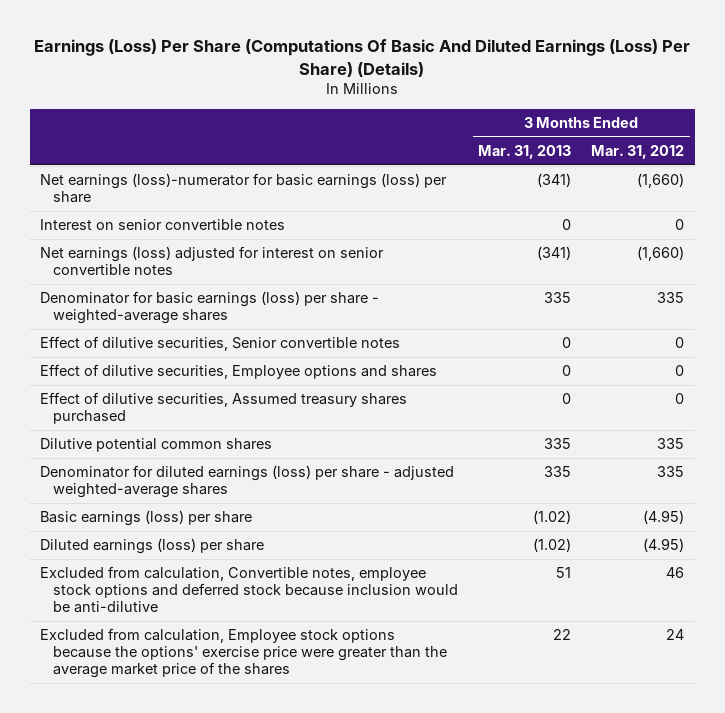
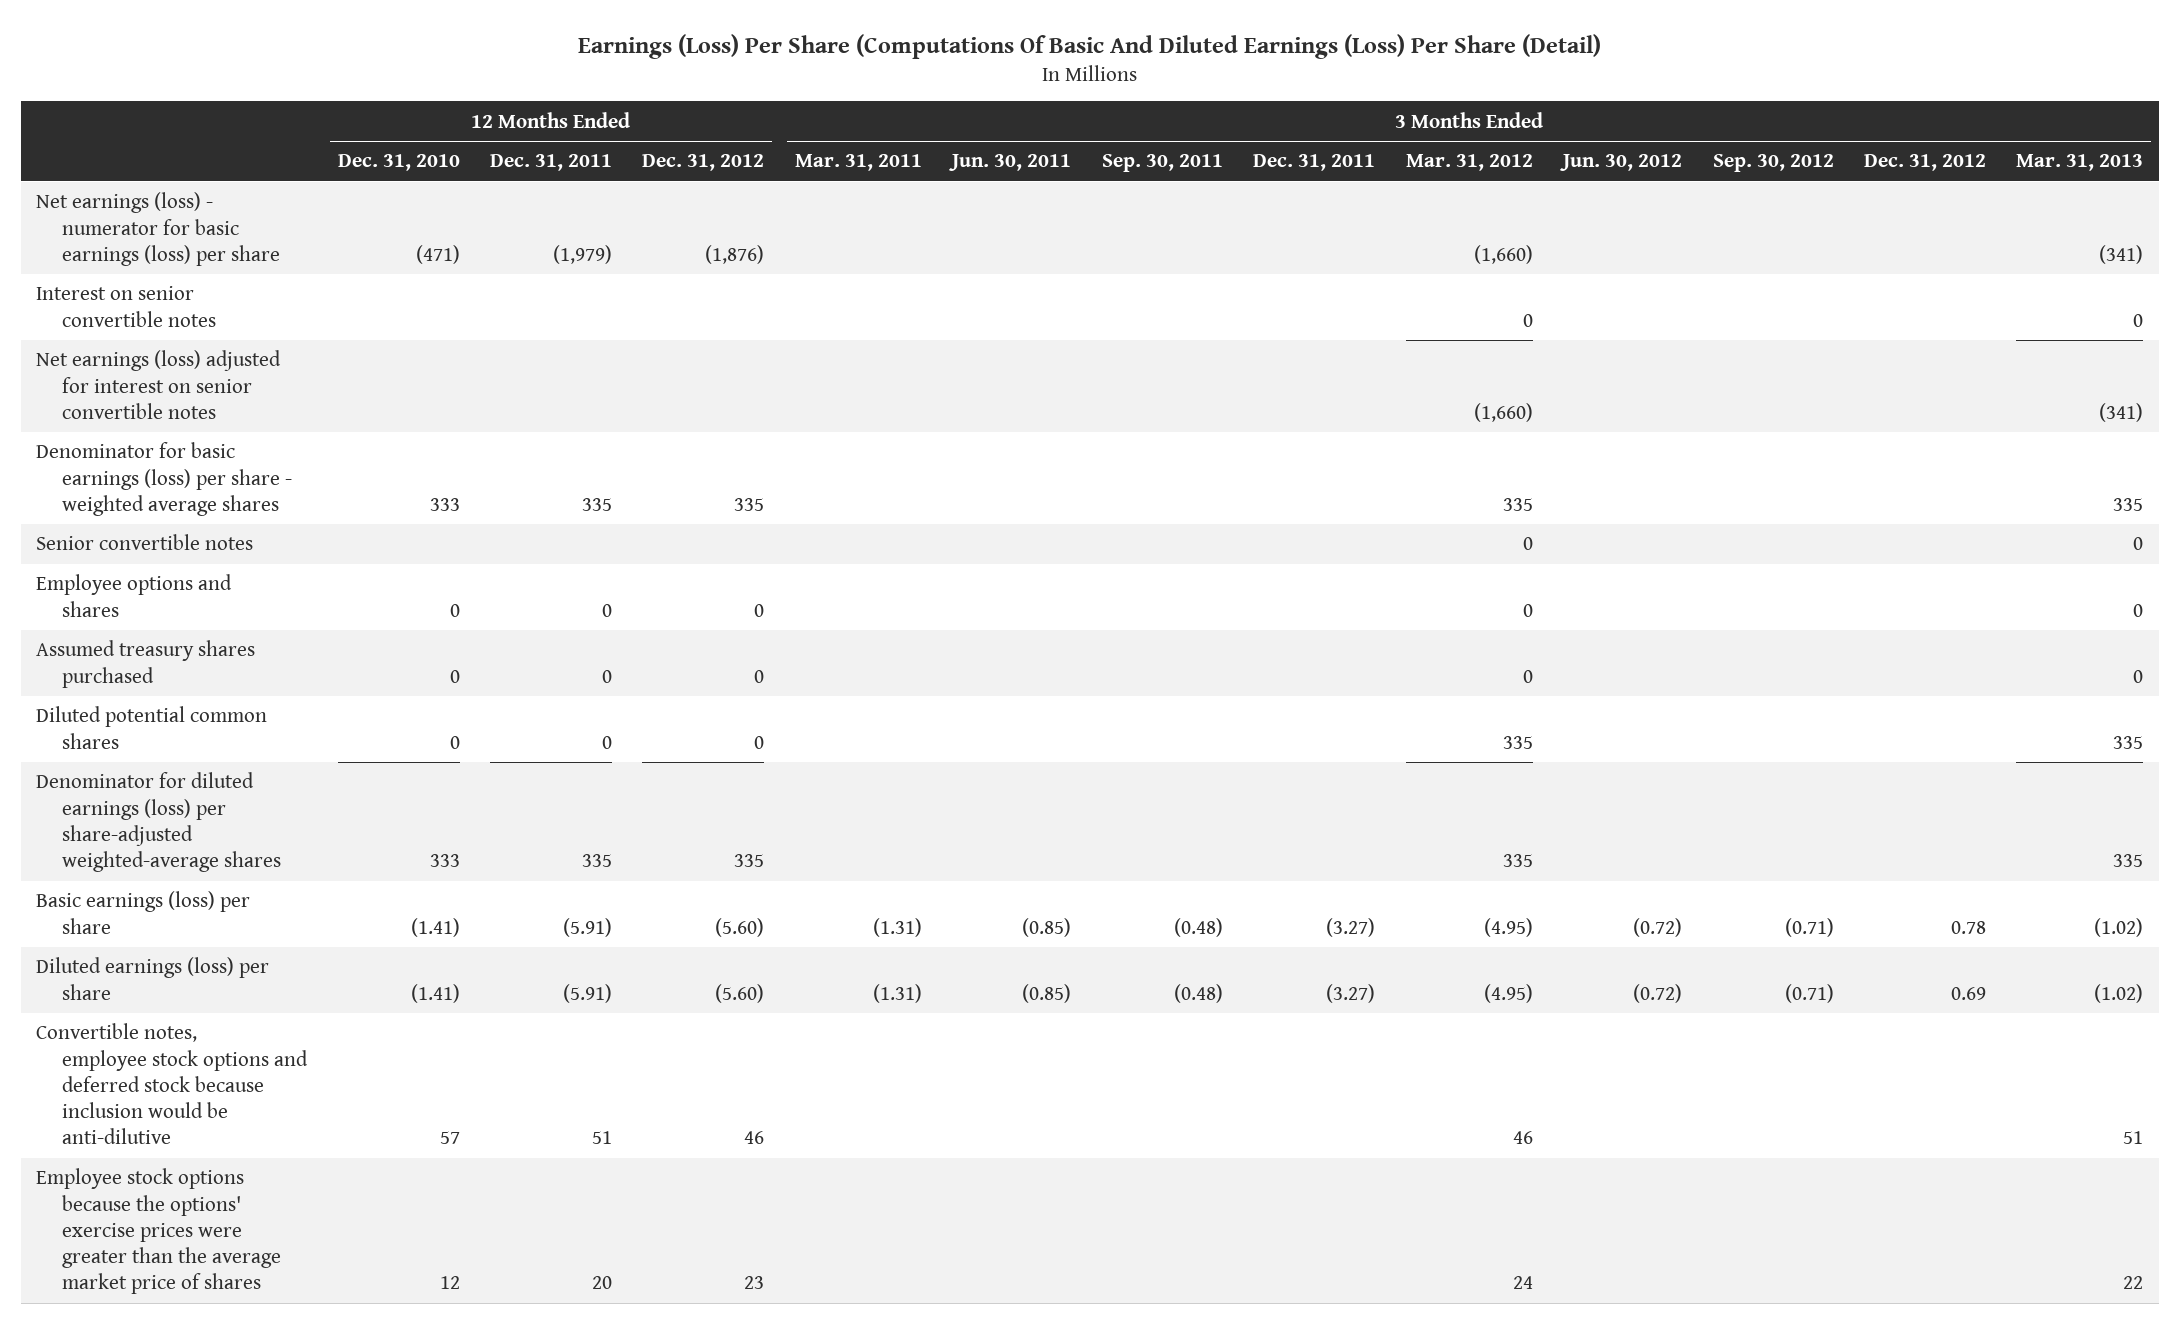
- Earnings (Loss) Per Share (Computations Of Basic And Diluted Earnings (Loss) Per Share) (Details)
+ Earnings (Loss) Per Share (Computations Of Basic And Diluted Earnings (Loss) Per Share (Detail)
- | 3 Months Ended Mar. 31, 2013 | 3 Months Ended Mar. 31, 2012
+ | 12 Months Ended Dec. 31, 2010 | 12 Months Ended Dec. 31, 2011 | 12 Months Ended Dec. 31, 2012 | 3 Months Ended Mar. 31, 2011 | 3 Months Ended Jun. 30, 2011 | 3 Months Ended Sep. 30, 2011 | 3 Months Ended Dec. 31, 2011 | 3 Months Ended Mar. 31, 2012 | 3 Months Ended Jun. 30, 2012 | 3 Months Ended Sep. 30, 2012 | 3 Months Ended Dec. 31, 2012 | 3 Months Ended Mar. 31, 2013
- Net earnings (loss)-numerator for basic earnings (loss) per share | (341) | (1,660)
+ Net earnings (loss) - numerator for basic earnings (loss) per share | (471) | (1,979) | (1,876) | | | | | (1,660) | | | | (341)
- Denominator for basic earnings (loss) per share - weighted-average shares | 335 | 335
- Effect of dilutive securities, Senior convertible notes | 0 | 0
- Effect of dilutive securities, Employee options and shares | 0 | 0
- Effect of dilutive securities, Assumed treasury shares purchased | 0 | 0
- Dilutive potential common shares | 335 | 335
- Denominator for diluted earnings (loss) per share - adjusted weighted-average shares | 335 | 335
+ Denominator for basic earnings (loss) per share - weighted average shares | 333 | 335 | 335 | | | | | 335 | | | | 335
+ Senior convertible notes | | | | | | | | 0 | | | | 0
+ Employee options and shares | 0 | 0 | 0 | | | | | 0 | | | | 0
+ Assumed treasury shares purchased | 0 | 0 | 0 | | | | | 0 | | | | 0
+ Diluted potential common shares | 0 | 0 | 0 | | | | | 335 | | | | 335
+ Denominator for diluted earnings (loss) per share-adjusted weighted-average shares | 333 | 335 | 335 | | | | | 335 | | | | 335
- Excluded from calculation, Convertible notes, employee stock options and deferred stock because inclusion would be anti-dilutive | 51 | 46
- Excluded from calculation, Employee stock options because the options' exercise price were greater than the average market price of the shares | 22 | 24
+ Convertible notes, employee stock options and deferred stock because inclusion would be anti-dilutive | 57 | 51 | 46 | | | | | 46 | | | | 51
+ Employee stock options because the options' exercise prices were greater than the average market price of shares | 12 | 20 | 23 | | | | | 24 | | | | 22

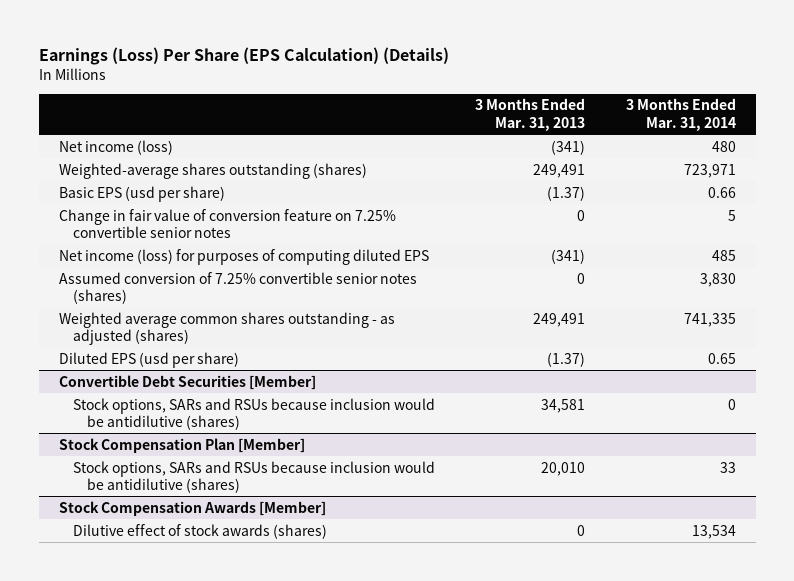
- Earnings (Loss) Per Share (Computations Of Basic And Diluted Earnings (Loss) Per Share (Detail)
+ Earnings (Loss) Per Share (EPS Calculation) (Details)
- | 12 Months Ended Dec. 31, 2010 | 12 Months Ended Dec. 31, 2011 | 12 Months Ended Dec. 31, 2012 | 3 Months Ended Mar. 31, 2011 | 3 Months Ended Jun. 30, 2011 | 3 Months Ended Sep. 30, 2011 | 3 Months Ended Dec. 31, 2011 | 3 Months Ended Mar. 31, 2012 | 3 Months Ended Jun. 30, 2012 | 3 Months Ended Sep. 30, 2012 | 3 Months Ended Dec. 31, 2012 | 3 Months Ended Mar. 31, 2013
+ | 3 Months Ended Mar. 31, 2013 | 3 Months Ended Mar. 31, 2014
- Net earnings (loss) - numerator for basic earnings (loss) per share | (471) | (1,979) | (1,876) | | | | | (1,660) | | | | (341)
- Interest on senior convertible notes | | | | | | | | 0 | | | | 0
- Net earnings (loss) adjusted for interest on senior convertible notes | | | | | | | | (1,660) | | | | (341)
- Denominator for basic earnings (loss) per share - weighted average shares | 333 | 335 | 335 | | | | | 335 | | | | 335
- Senior convertible notes | | | | | | | | 0 | | | | 0
- Employee options and shares | 0 | 0 | 0 | | | | | 0 | | | | 0
- Assumed treasury shares purchased | 0 | 0 | 0 | | | | | 0 | | | | 0
- Diluted potential common shares | 0 | 0 | 0 | | | | | 335 | | | | 335
- Denominator for diluted earnings (loss) per share-adjusted weighted-average shares | 333 | 335 | 335 | | | | | 335 | | | | 335
- Basic earnings (loss) per share | (1.41) | (5.91) | (5.60) | (1.31) | (0.85) | (0.48) | (3.27) | (4.95) | (0.72) | (0.71) | 0.78 | (1.02)
- Diluted earnings (loss) per share | (1.41) | (5.91) | (5.60) | (1.31) | (0.85) | (0.48) | (3.27) | (4.95) | (0.72) | (0.71) | 0.69 | (1.02)
- Convertible notes, employee stock options and deferred stock because inclusion would be anti-dilutive | 57 | 51 | 46 | | | | | 46 | | | | 51
- Employee stock options because the options' exercise prices were greater than the average market price of shares | 12 | 20 | 23 | | | | | 24 | | | | 22
+ Net income (loss) | (341) | 480
+ Weighted-average shares outstanding (shares) | 249,491 | 723,971
+ Basic EPS (usd per share) | (1.37) | 0.66
+ Change in fair value of conversion feature on 7.25% convertible senior notes | 0 | 5
+ Net income (loss) for purposes of computing diluted EPS | (341) | 485
+ Assumed conversion of 7.25% convertible senior notes (shares) | 0 | 3,830
+ Weighted average common shares outstanding - as adjusted (shares) | 249,491 | 741,335
+ Diluted EPS (usd per share) | (1.37) | 0.65
+ Convertible Debt Securities [Member]
+ Stock options, SARs and RSUs because inclusion would be antidilutive (shares) | 34,581 | 0
+ Stock Compensation Plan [Member]
+ Stock options, SARs and RSUs because inclusion would be antidilutive (shares) | 20,010 | 33
+ Stock Compensation Awards [Member]
+ Dilutive effect of stock awards (shares) | 0 | 13,534

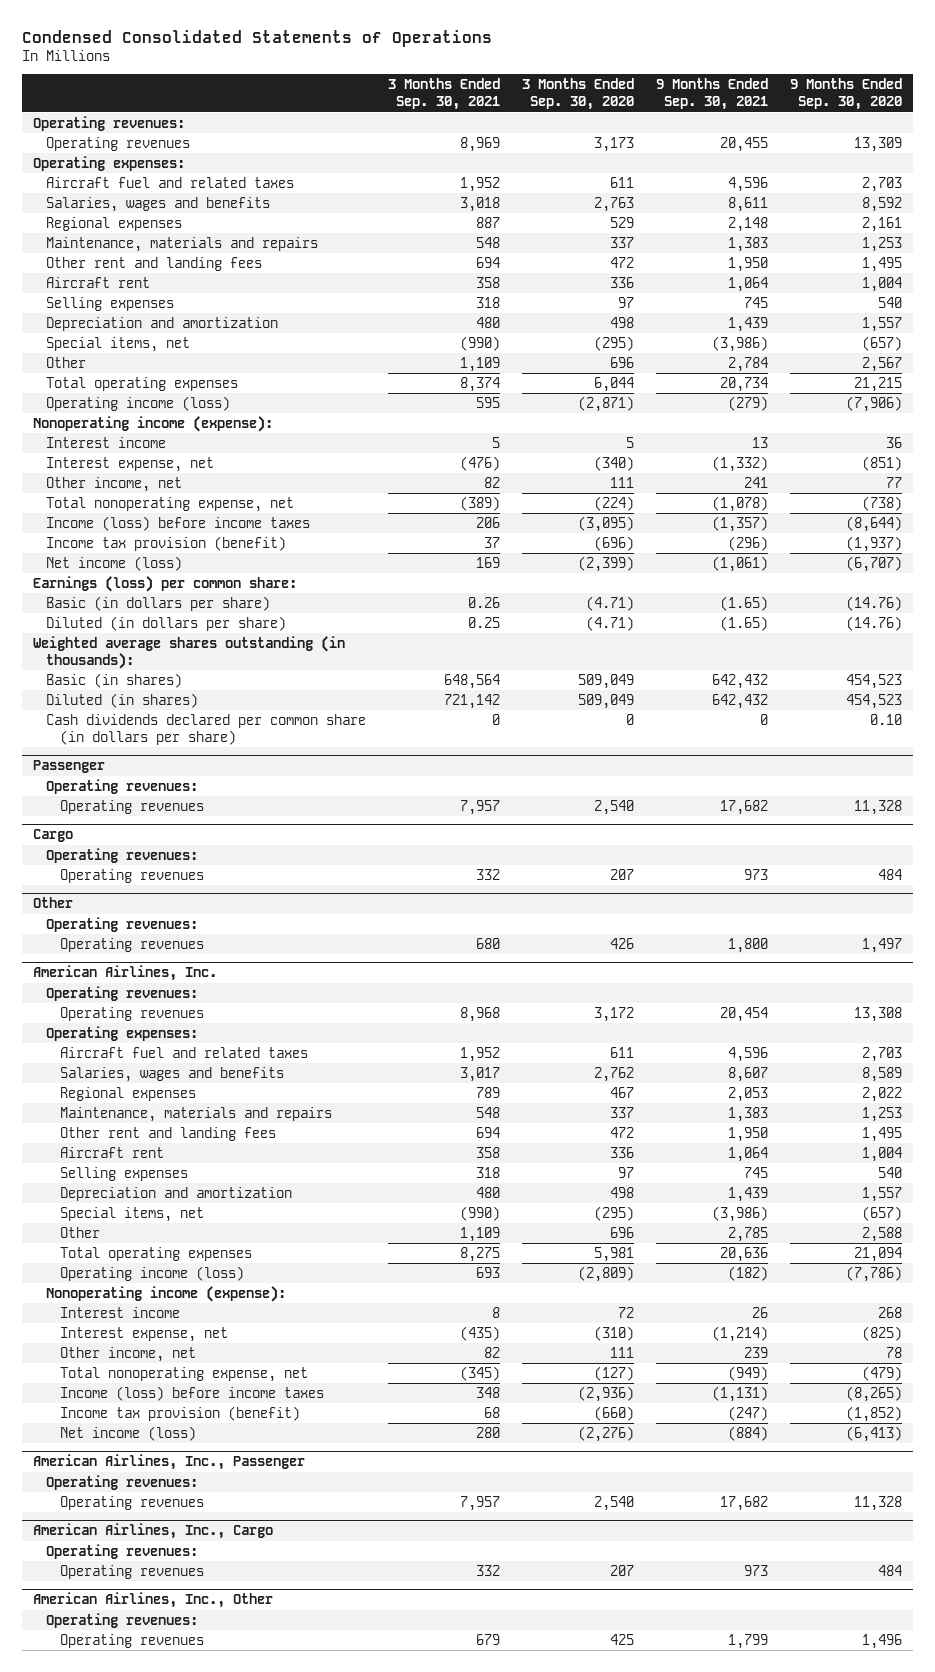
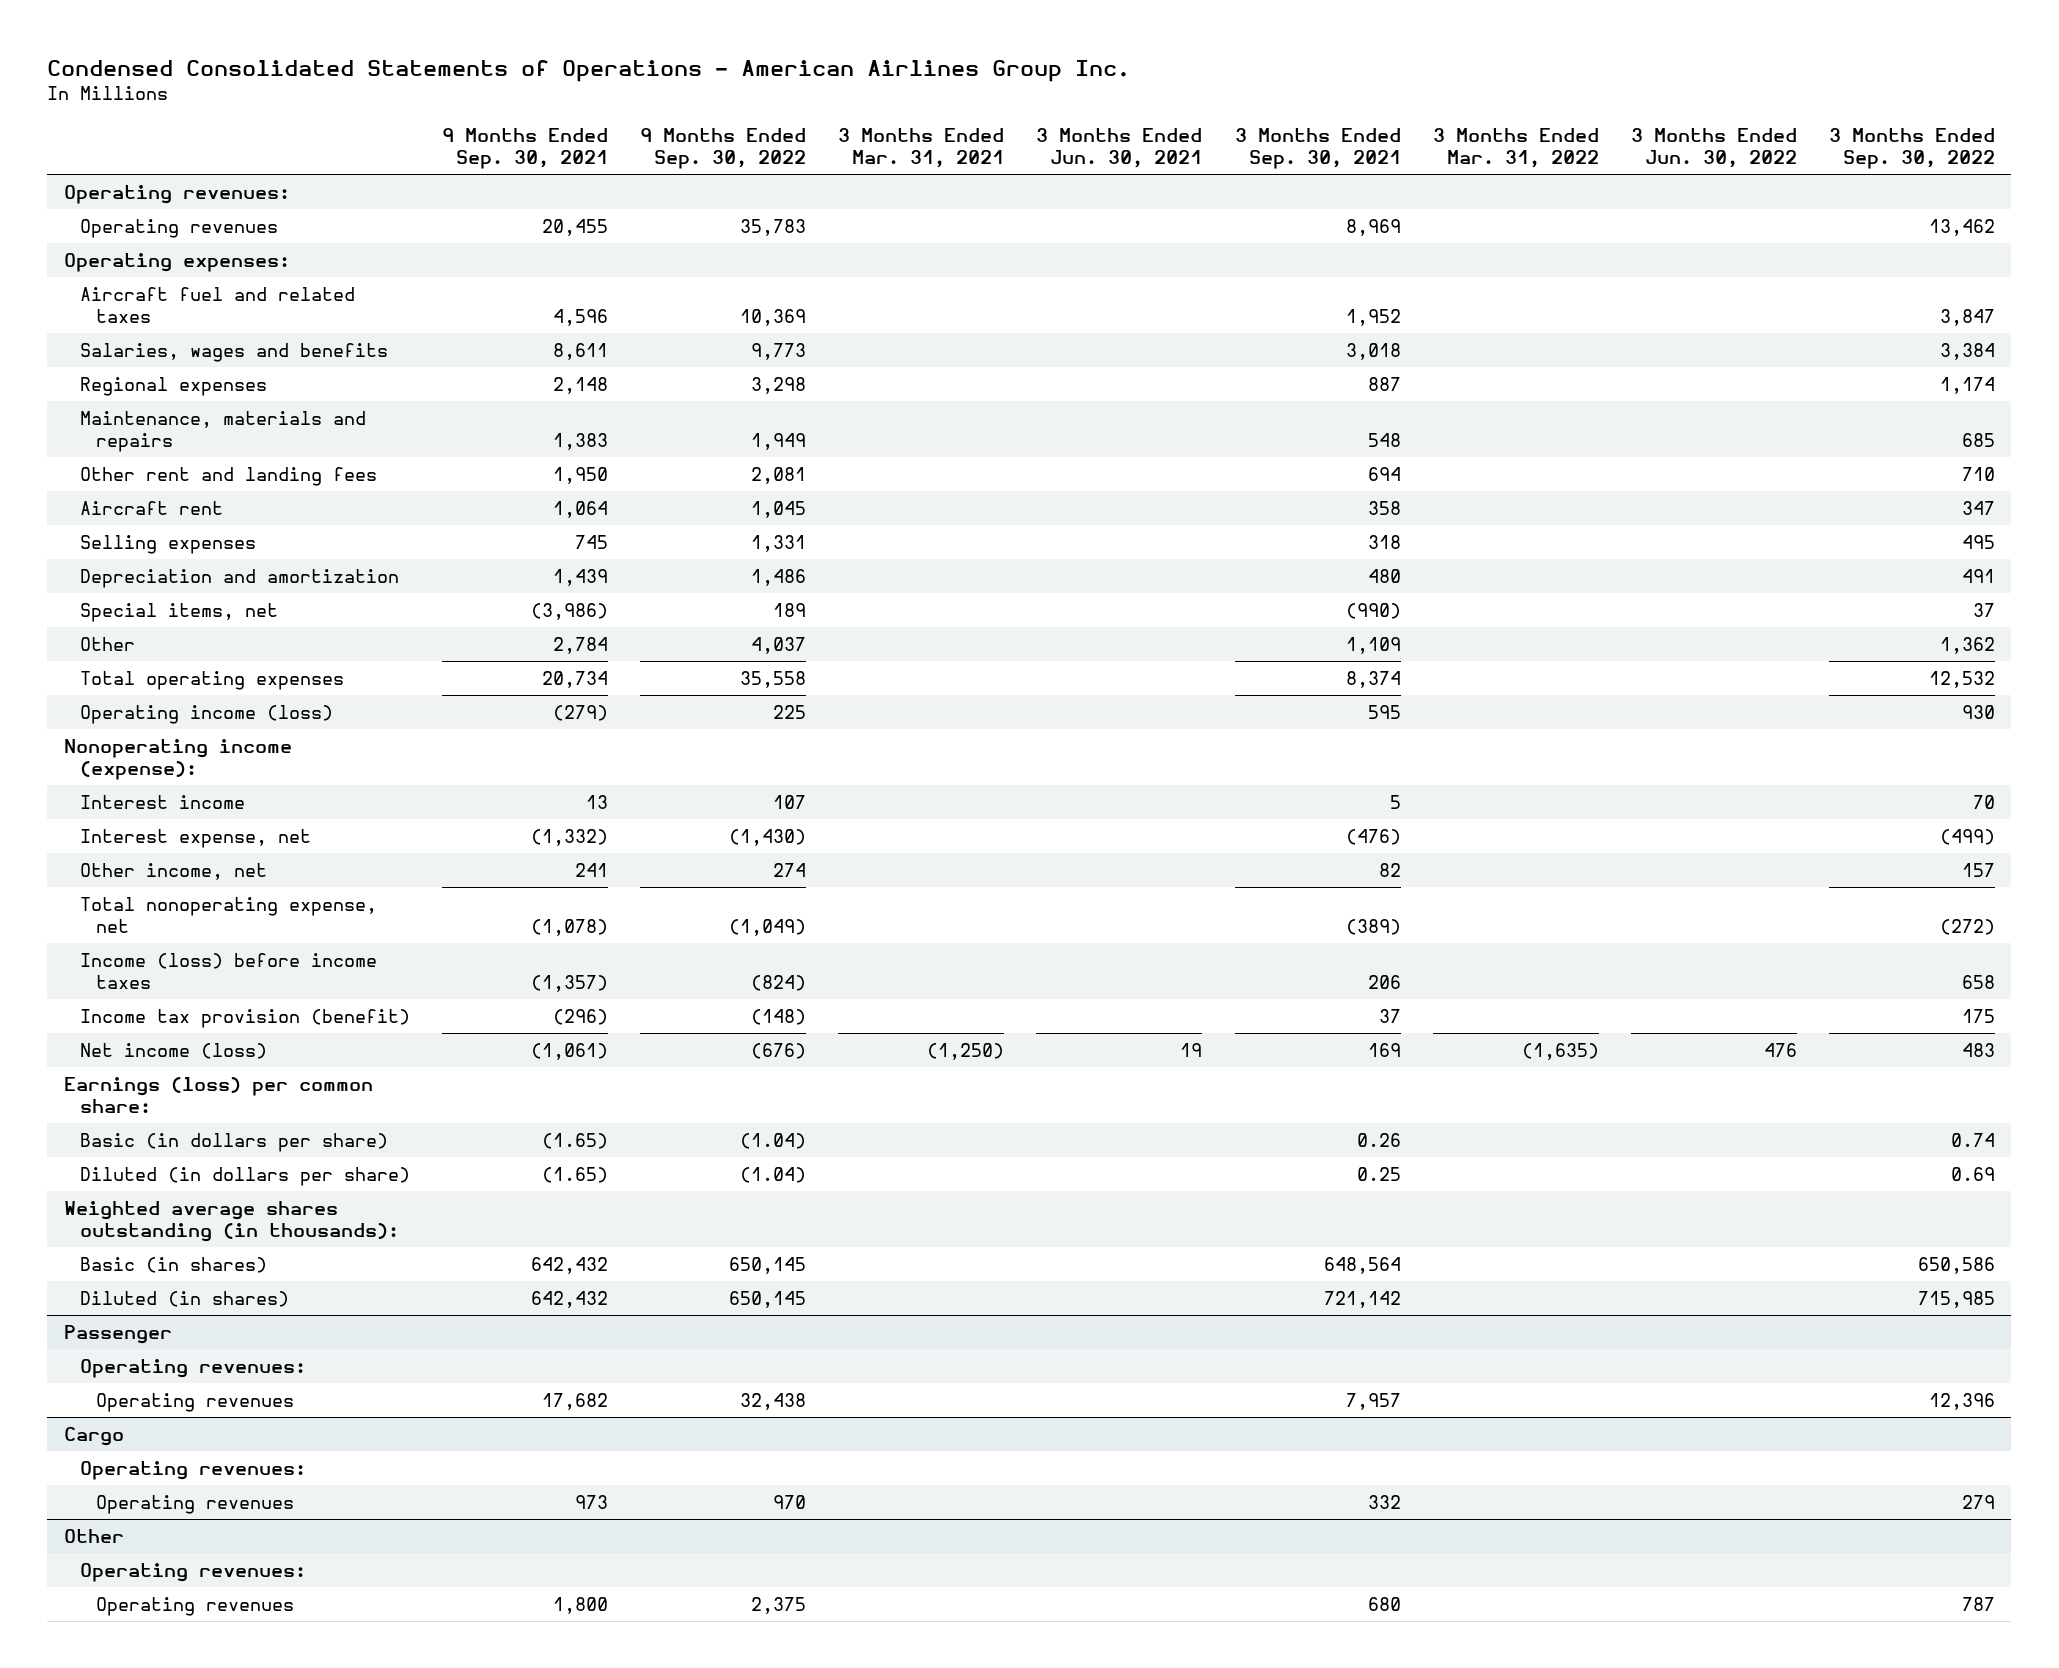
- Condensed Consolidated Statements of Operations
+ Condensed Consolidated Statements of Operations - American Airlines Group Inc.
- | 3 Months Ended Sep. 30, 2021 | 3 Months Ended Sep. 30, 2020 | 9 Months Ended Sep. 30, 2021 | 9 Months Ended Sep. 30, 2020
+ | 9 Months Ended Sep. 30, 2021 | 9 Months Ended Sep. 30, 2022 | 3 Months Ended Mar. 31, 2021 | 3 Months Ended Jun. 30, 2021 | 3 Months Ended Sep. 30, 2021 | 3 Months Ended Mar. 31, 2022 | 3 Months Ended Jun. 30, 2022 | 3 Months Ended Sep. 30, 2022
- Cash dividends declared per common share (in dollars per share) | 0 | 0 | 0 | 0.10
- American Airlines, Inc.
- Operating revenues:
- Operating revenues | 8,968 | 3,172 | 20,454 | 13,308
- Operating expenses:
- Aircraft fuel and related taxes | 1,952 | 611 | 4,596 | 2,703
- Salaries, wages and benefits | 3,017 | 2,762 | 8,607 | 8,589
- Regional expenses | 789 | 467 | 2,053 | 2,022
- Maintenance, materials and repairs | 548 | 337 | 1,383 | 1,253
- Other rent and landing fees | 694 | 472 | 1,950 | 1,495
- Aircraft rent | 358 | 336 | 1,064 | 1,004
- Selling expenses | 318 | 97 | 745 | 540
- Depreciation and amortization | 480 | 498 | 1,439 | 1,557
- Special items, net | (990) | (295) | (3,986) | (657)
- Other | 1,109 | 696 | 2,785 | 2,588
- Total operating expenses | 8,275 | 5,981 | 20,636 | 21,094
- Operating income (loss) | 693 | (2,809) | (182) | (7,786)
- Nonoperating income (expense):
- Interest income | 8 | 72 | 26 | 268
- Interest expense, net | (435) | (310) | (1,214) | (825)
- Other income, net | 82 | 111 | 239 | 78
- Total nonoperating expense, net | (345) | (127) | (949) | (479)
- Income (loss) before income taxes | 348 | (2,936) | (1,131) | (8,265)
- Income tax provision (benefit) | 68 | (660) | (247) | (1,852)
- Net income (loss) | 280 | (2,276) | (884) | (6,413)
- American Airlines, Inc., Passenger
- Operating revenues:
- Operating revenues | 7,957 | 2,540 | 17,682 | 11,328
- American Airlines, Inc., Cargo
- Operating revenues:
- Operating revenues | 332 | 207 | 973 | 484
- American Airlines, Inc., Other
- Operating revenues:
- Operating revenues | 679 | 425 | 1,799 | 1,496

